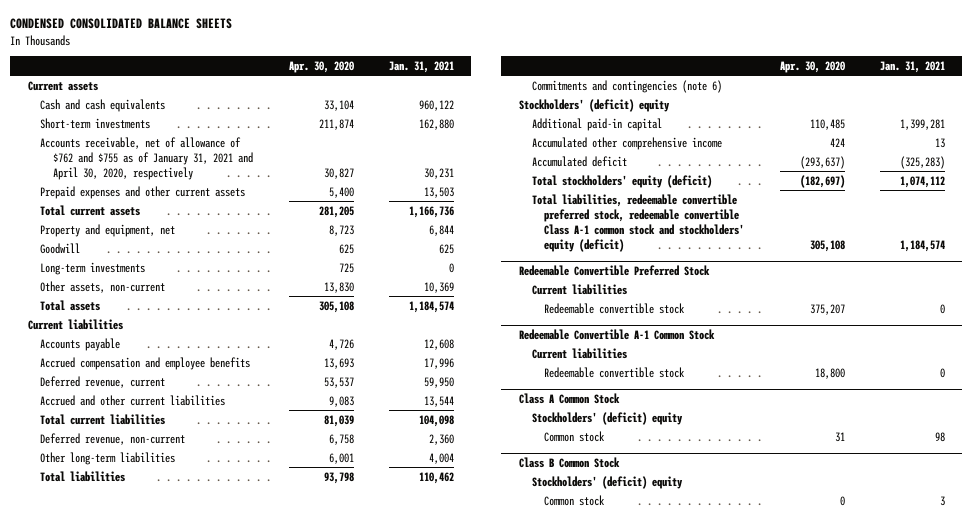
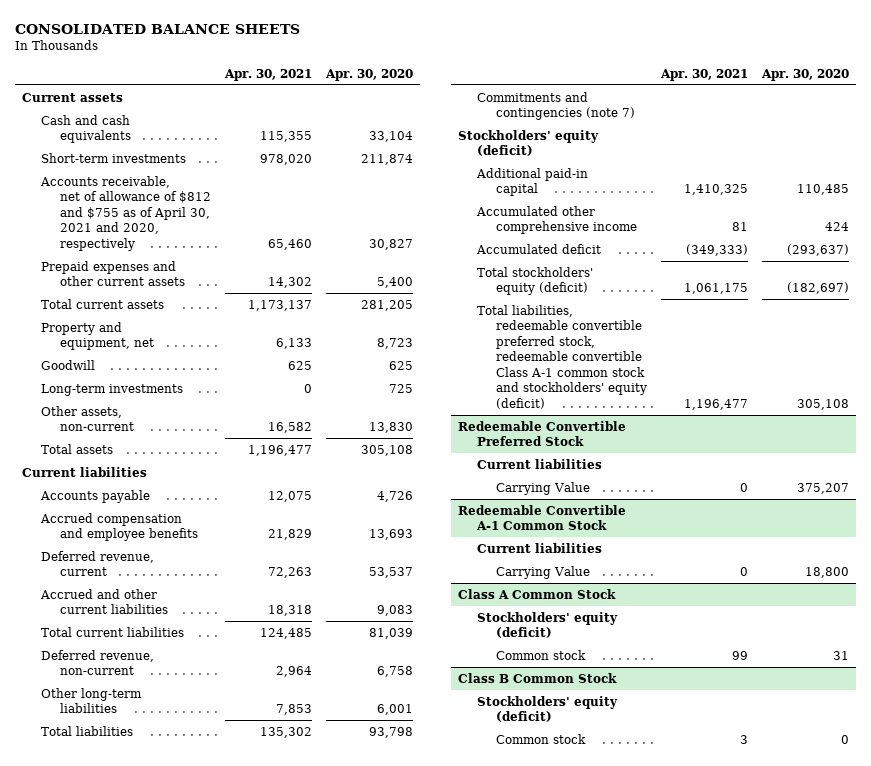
- CONDENSED CONSOLIDATED BALANCE SHEETS
+ CONSOLIDATED BALANCE SHEETS
- | Apr. 30, 2020 | Jan. 31, 2021
+ | Apr. 30, 2021 | Apr. 30, 2020
- Accounts receivable, net of allowance of $762 and $755 as of January 31, 2021 and April 30, 2020, respectively | 30,827 | 30,231
+ Accounts receivable, net of allowance of $812 and $755 as of April 30, 2021 and 2020, respectively | 65,460 | 30,827
- Commitments and contingencies (note 6)
- Stockholders' (deficit) equity
+ Commitments and contingencies (note 7)
+ Stockholders' equity (deficit)
@ Redeemable Convertible Preferred Stock
- Redeemable convertible stock | 375,207 | 0
+ Carrying Value | 0 | 375,207
@ Redeemable Convertible A-1 Common Stock
- Redeemable convertible stock | 18,800 | 0
+ Carrying Value | 0 | 18,800
@ Class A Common Stock
- Stockholders' (deficit) equity
+ Stockholders' equity (deficit)
@ Class B Common Stock
- Stockholders' (deficit) equity
+ Stockholders' equity (deficit)

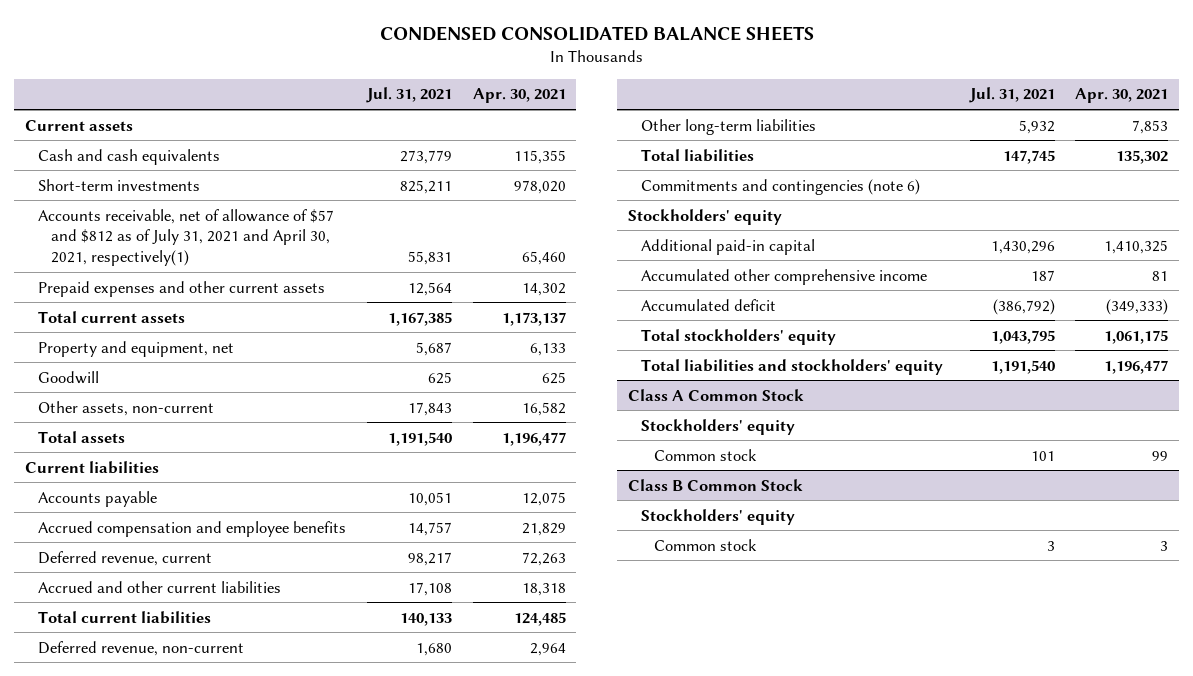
- CONSOLIDATED BALANCE SHEETS
+ CONDENSED CONSOLIDATED BALANCE SHEETS
- | Apr. 30, 2021 | Apr. 30, 2020
+ | Jul. 31, 2021 | Apr. 30, 2021
- Accounts receivable, net of allowance of $812 and $755 as of April 30, 2021 and 2020, respectively | 65,460 | 30,827
+ Accounts receivable, net of allowance of $57 and $812 as of July 31, 2021 and April 30, 2021, respectively(1) | 55,831 | 65,460
- Long-term investments | 0 | 725
- Commitments and contingencies (note 7)
- Stockholders' equity (deficit)
+ Commitments and contingencies (note 6)
+ Stockholders' equity
- Total stockholders' equity (deficit) | 1,061,175 | (182,697)
- Total liabilities, redeemable convertible preferred stock, redeemable convertible Class A-1 common stock and stockholders' equity (deficit) | 1,196,477 | 305,108
- Redeemable Convertible Preferred Stock
- Current liabilities
- Carrying Value | 0 | 375,207
- Redeemable Convertible A-1 Common Stock
- Current liabilities
- Carrying Value | 0 | 18,800
+ Total stockholders' equity | 1,043,795 | 1,061,175
+ Total liabilities and stockholders' equity | 1,191,540 | 1,196,477
@ Class A Common Stock
- Stockholders' equity (deficit)
+ Stockholders' equity
@ Class B Common Stock
- Stockholders' equity (deficit)
+ Stockholders' equity

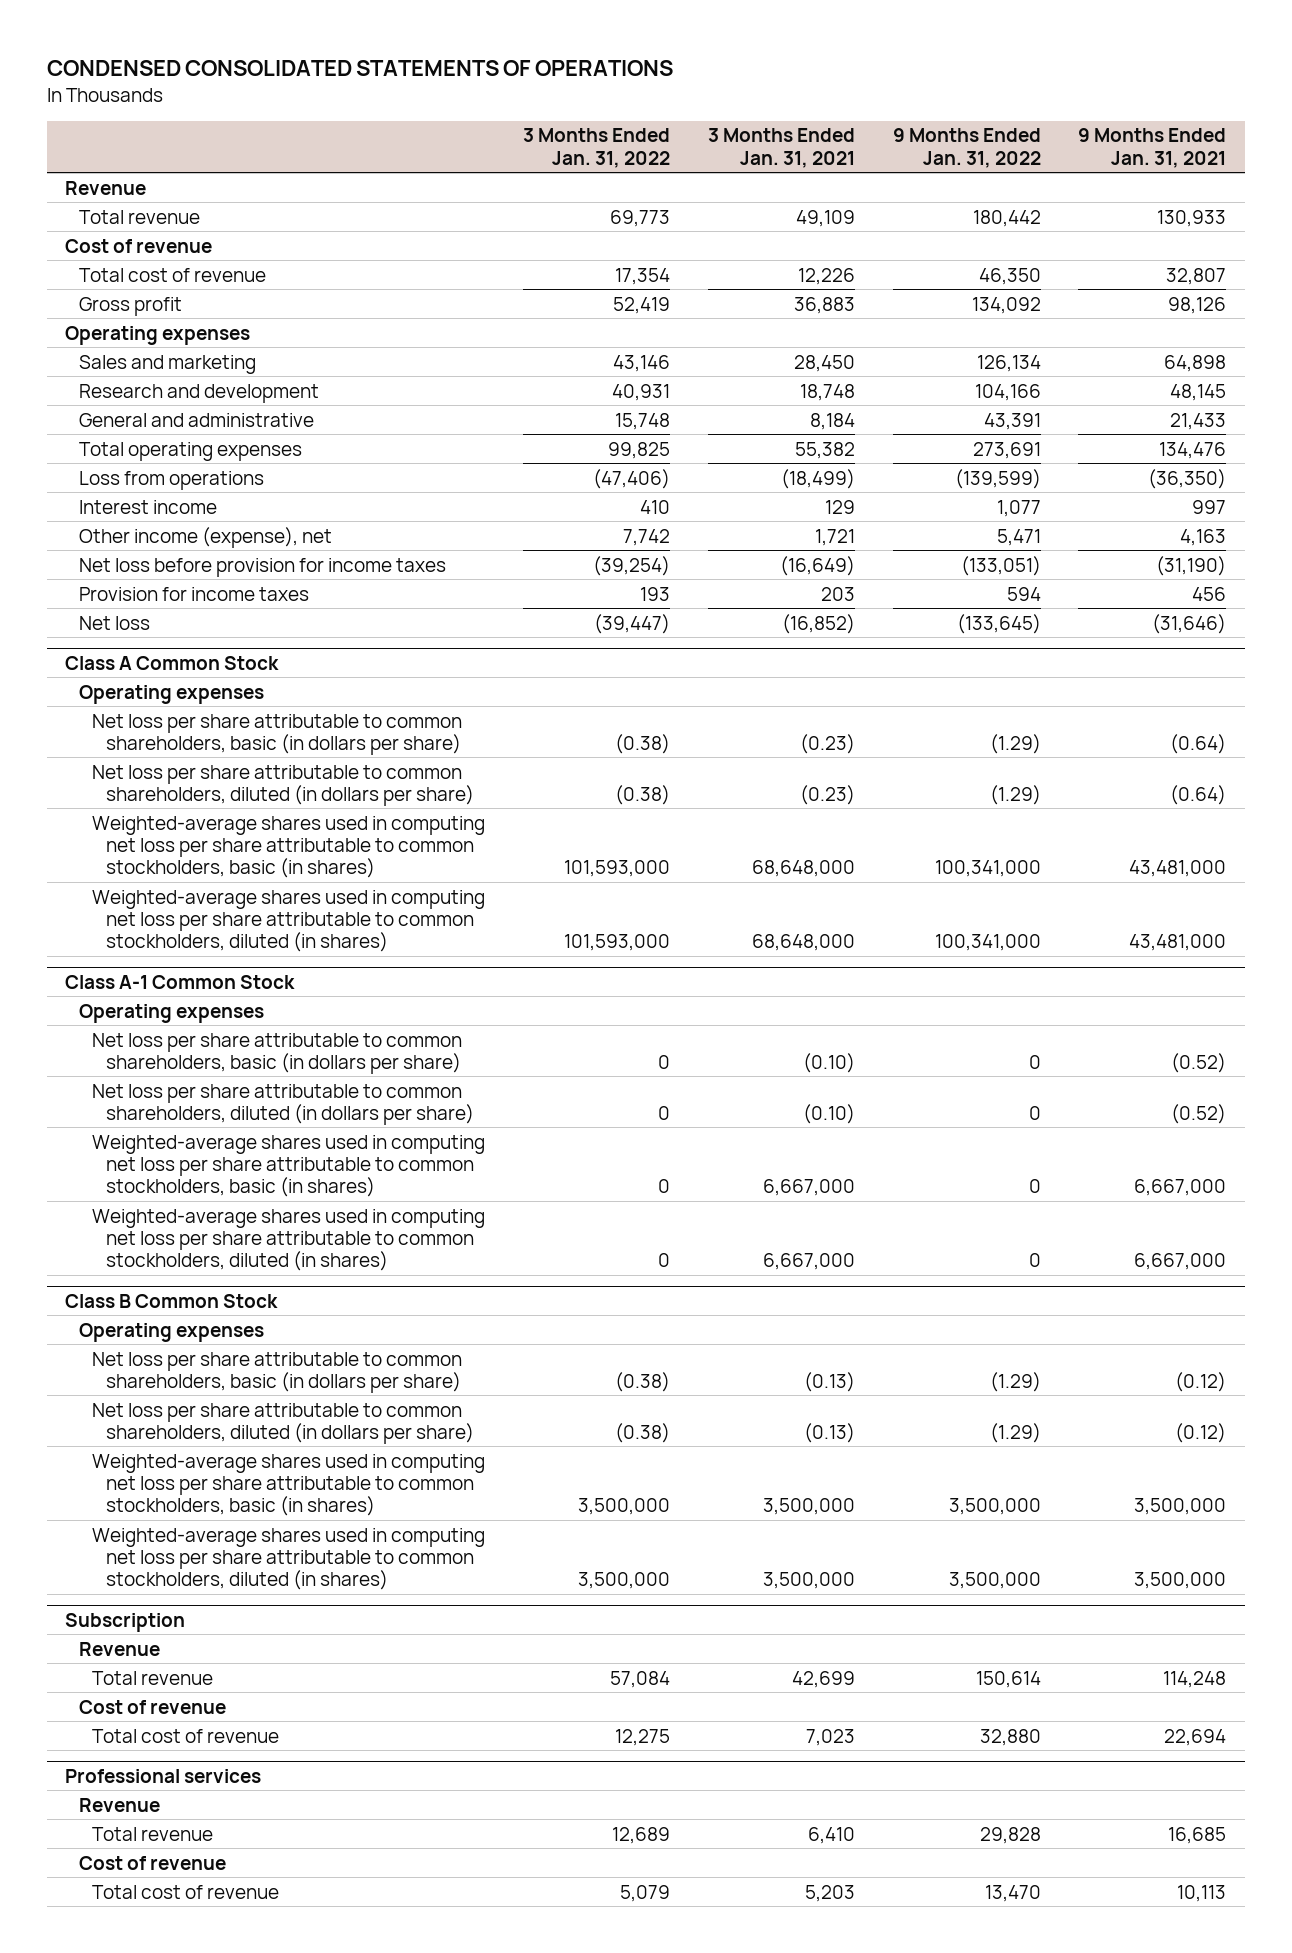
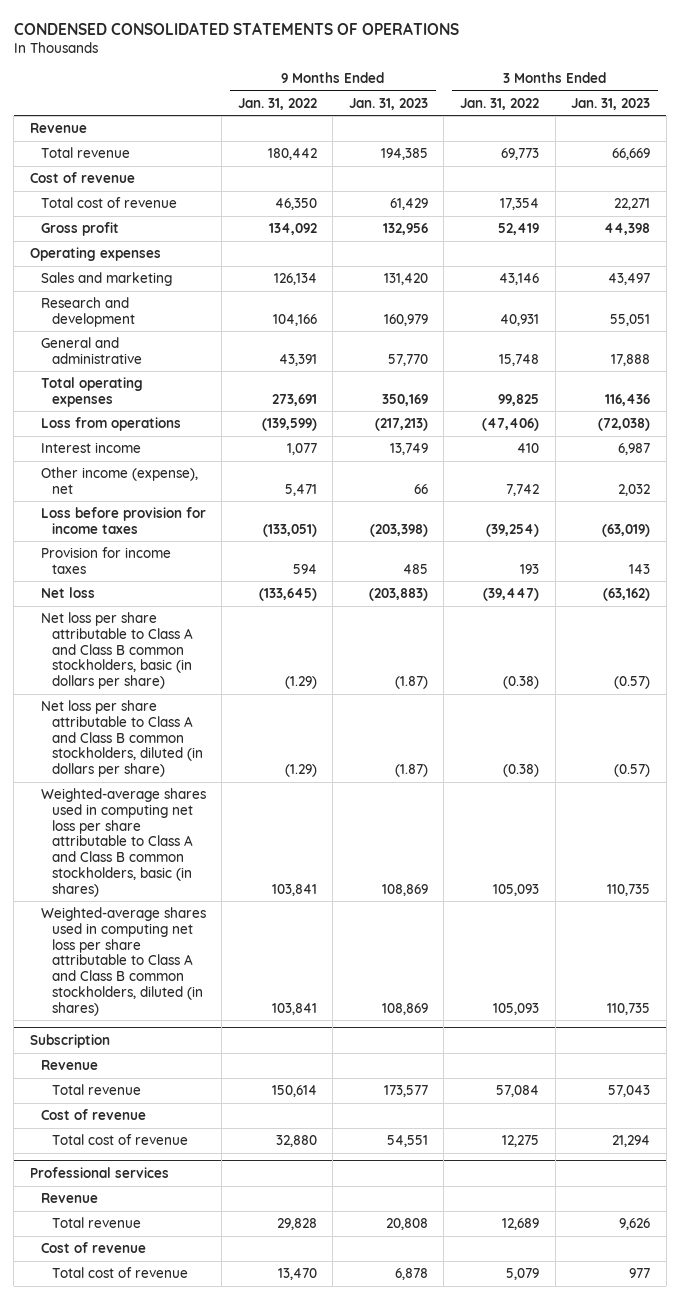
- | 3 Months Ended Jan. 31, 2022 | 3 Months Ended Jan. 31, 2021 | 9 Months Ended Jan. 31, 2022 | 9 Months Ended Jan. 31, 2021
+ | 9 Months Ended Jan. 31, 2022 | 9 Months Ended Jan. 31, 2023 | 3 Months Ended Jan. 31, 2022 | 3 Months Ended Jan. 31, 2023
- Net loss before provision for income taxes | (39,254) | (16,649) | (133,051) | (31,190)
+ Loss before provision for income taxes | (133,051) | (203,398) | (39,254) | (63,019)
- Class A Common Stock
- Operating expenses
- Net loss per share attributable to common shareholders, basic (in dollars per share) | (0.38) | (0.23) | (1.29) | (0.64)
- Net loss per share attributable to common shareholders, diluted (in dollars per share) | (0.38) | (0.23) | (1.29) | (0.64)
- Weighted-average shares used in computing net loss per share attributable to common stockholders, basic (in shares) | 101,593,000 | 68,648,000 | 100,341,000 | 43,481,000
- Weighted-average shares used in computing net loss per share attributable to common stockholders, diluted (in shares) | 101,593,000 | 68,648,000 | 100,341,000 | 43,481,000
- Class A-1 Common Stock
- Operating expenses
- Net loss per share attributable to common shareholders, basic (in dollars per share) | 0 | (0.10) | 0 | (0.52)
- Net loss per share attributable to common shareholders, diluted (in dollars per share) | 0 | (0.10) | 0 | (0.52)
- Weighted-average shares used in computing net loss per share attributable to common stockholders, basic (in shares) | 0 | 6,667,000 | 0 | 6,667,000
- Weighted-average shares used in computing net loss per share attributable to common stockholders, diluted (in shares) | 0 | 6,667,000 | 0 | 6,667,000
- Class B Common Stock
- Operating expenses
- Net loss per share attributable to common shareholders, basic (in dollars per share) | (0.38) | (0.13) | (1.29) | (0.12)
- Net loss per share attributable to common shareholders, diluted (in dollars per share) | (0.38) | (0.13) | (1.29) | (0.12)
- Weighted-average shares used in computing net loss per share attributable to common stockholders, basic (in shares) | 3,500,000 | 3,500,000 | 3,500,000 | 3,500,000
- Weighted-average shares used in computing net loss per share attributable to common stockholders, diluted (in shares) | 3,500,000 | 3,500,000 | 3,500,000 | 3,500,000
+ Net loss per share attributable to Class A and Class B common stockholders, basic (in dollars per share) | (1.29) | (1.87) | (0.38) | (0.57)
+ Net loss per share attributable to Class A and Class B common stockholders, diluted (in dollars per share) | (1.29) | (1.87) | (0.38) | (0.57)
+ Weighted-average shares used in computing net loss per share attributable to Class A and Class B common stockholders, basic (in shares) | 103,841 | 108,869 | 105,093 | 110,735
+ Weighted-average shares used in computing net loss per share attributable to Class A and Class B common stockholders, diluted (in shares) | 103,841 | 108,869 | 105,093 | 110,735

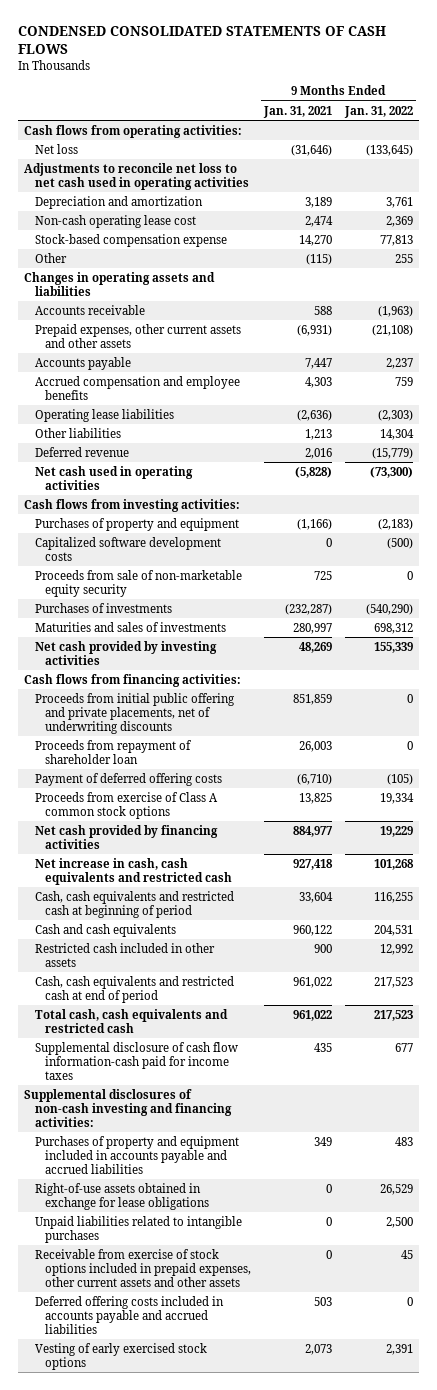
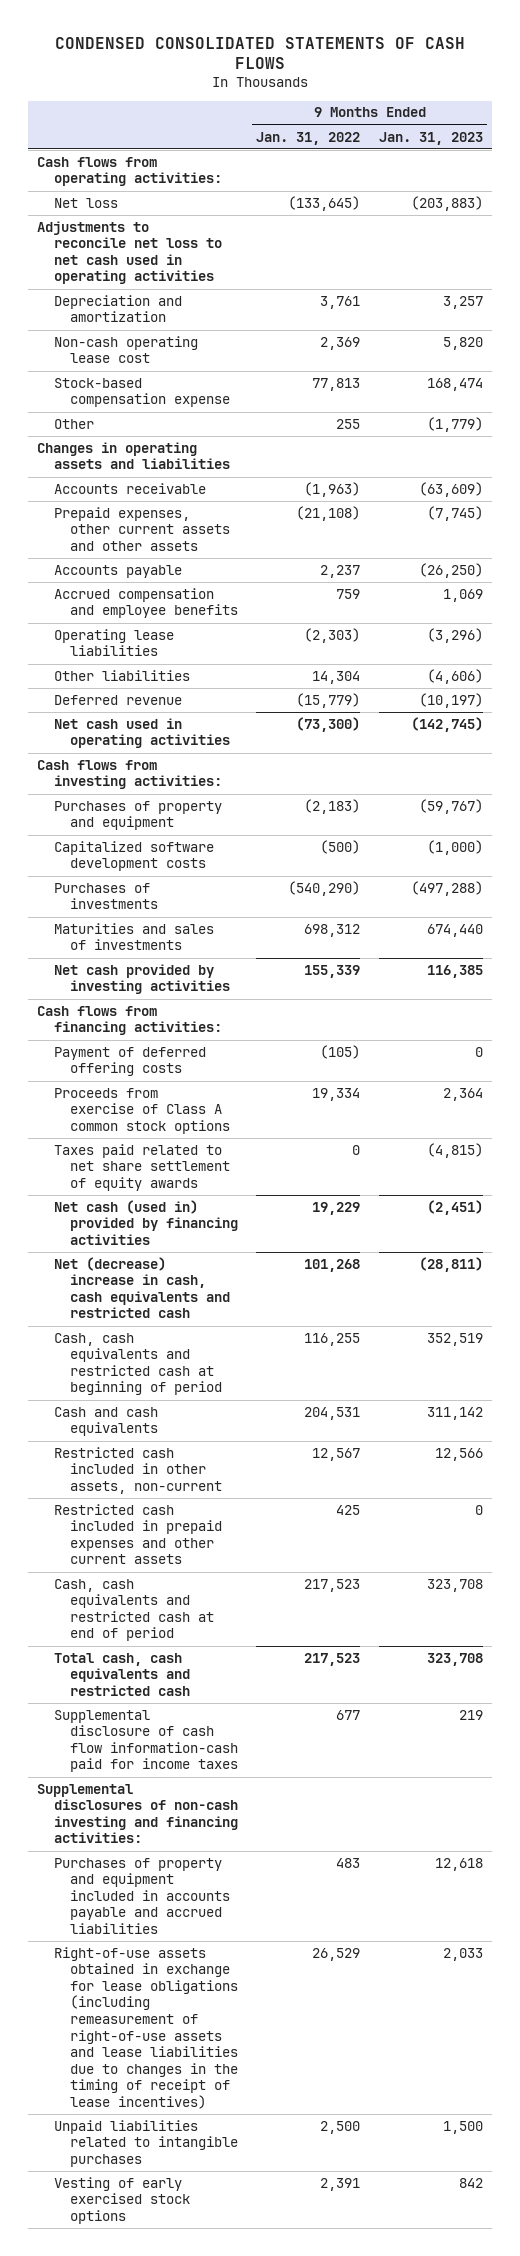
- | 9 Months Ended Jan. 31, 2021 | 9 Months Ended Jan. 31, 2022
+ | 9 Months Ended Jan. 31, 2022 | 9 Months Ended Jan. 31, 2023
- Proceeds from sale of non-marketable equity security | 725 | 0
- Proceeds from initial public offering and private placements, net of underwriting discounts | 851,859 | 0
- Proceeds from repayment of shareholder loan | 26,003 | 0
- Net cash provided by financing activities | 884,977 | 19,229
- Net increase in cash, cash equivalents and restricted cash | 927,418 | 101,268
+ Taxes paid related to net share settlement of equity awards | 0 | (4,815)
+ Net cash (used in) provided by financing activities | 19,229 | (2,451)
+ Net (decrease) increase in cash, cash equivalents and restricted cash | 101,268 | (28,811)
- Restricted cash included in other assets | 900 | 12,992
+ Restricted cash included in other assets, non-current | 12,567 | 12,566
+ Restricted cash included in prepaid expenses and other current assets | 425 | 0
- Right-of-use assets obtained in exchange for lease obligations | 0 | 26,529
+ Right-of-use assets obtained in exchange for lease obligations (including remeasurement of right-of-use assets and lease liabilities due to changes in the timing of receipt of lease incentives) | 26,529 | 2,033
- Receivable from exercise of stock options included in prepaid expenses, other current assets and other assets | 0 | 45
- Deferred offering costs included in accounts payable and accrued liabilities | 503 | 0

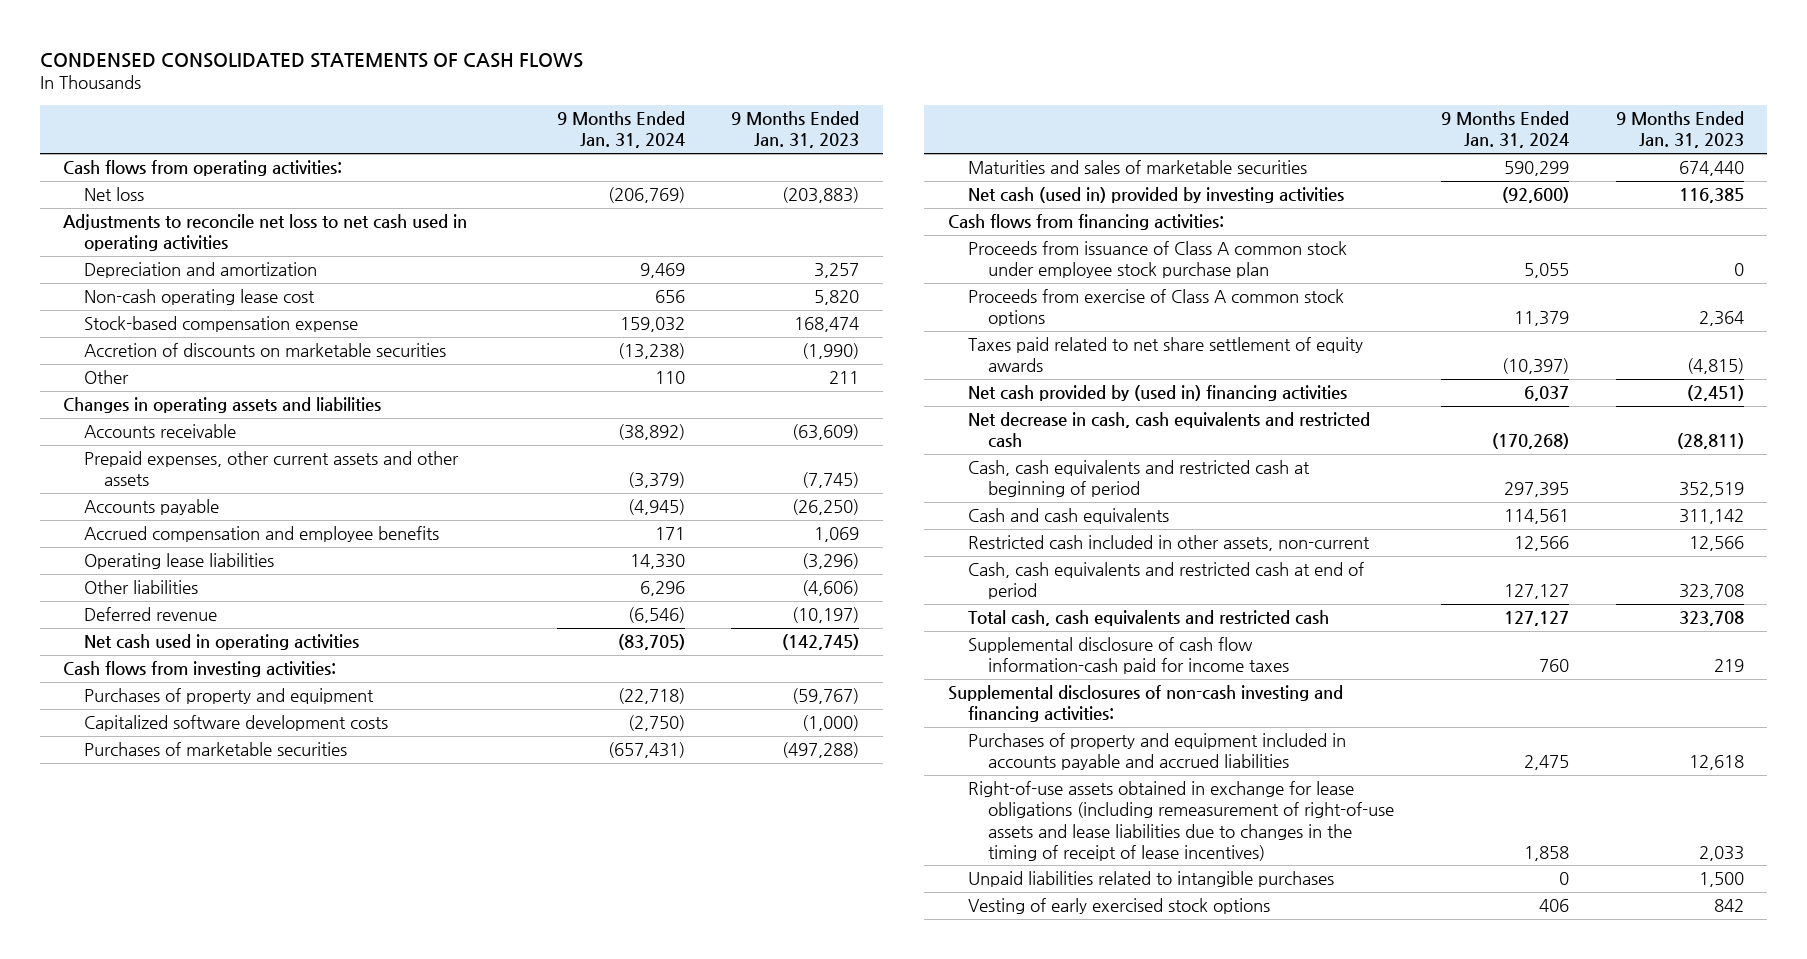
- | 9 Months Ended Jan. 31, 2022 | 9 Months Ended Jan. 31, 2023
+ | 9 Months Ended Jan. 31, 2024 | 9 Months Ended Jan. 31, 2023
- Other | 255 | (1,779)
+ Accretion of discounts on marketable securities | (13,238) | (1,990)
+ Other | 110 | 211
- Purchases of investments | (540,290) | (497,288)
- Maturities and sales of investments | 698,312 | 674,440
- Net cash provided by investing activities | 155,339 | 116,385
+ Purchases of marketable securities | (657,431) | (497,288)
+ Maturities and sales of marketable securities | 590,299 | 674,440
+ Net cash (used in) provided by investing activities | (92,600) | 116,385
- Payment of deferred offering costs | (105) | 0
+ Proceeds from issuance of Class A common stock under employee stock purchase plan | 5,055 | 0
- Net cash (used in) provided by financing activities | 19,229 | (2,451)
- Net (decrease) increase in cash, cash equivalents and restricted cash | 101,268 | (28,811)
+ Net cash provided by (used in) financing activities | 6,037 | (2,451)
+ Net decrease in cash, cash equivalents and restricted cash | (170,268) | (28,811)
- Restricted cash included in prepaid expenses and other current assets | 425 | 0

